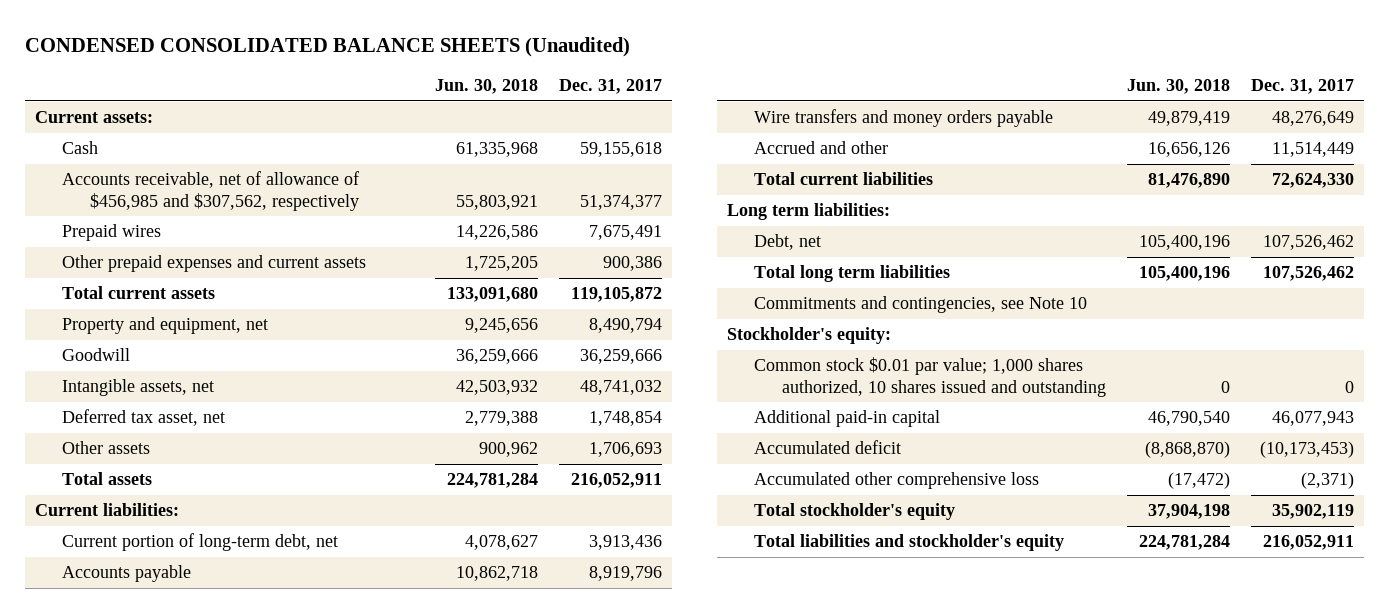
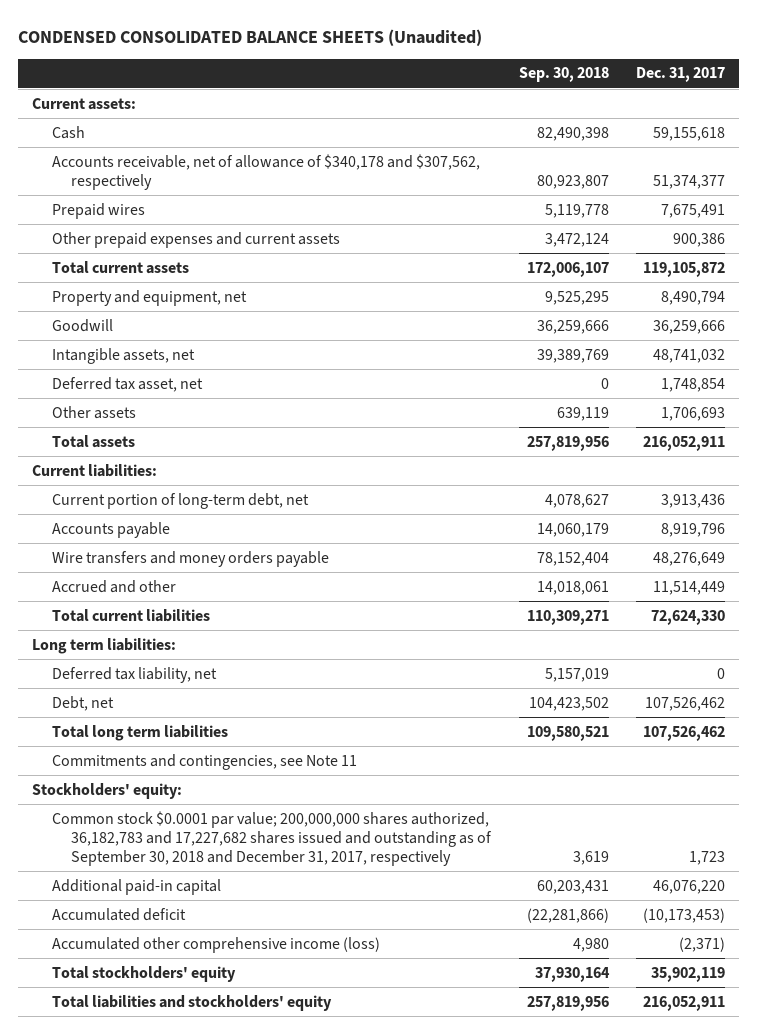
- | Jun. 30, 2018 | Dec. 31, 2017
+ | Sep. 30, 2018 | Dec. 31, 2017
- Accounts receivable, net of allowance of $456,985 and $307,562, respectively | 55,803,921 | 51,374,377
+ Accounts receivable, net of allowance of $340,178 and $307,562, respectively | 80,923,807 | 51,374,377
+ Deferred tax liability, net | 5,157,019 | 0
- Commitments and contingencies, see Note 10
- Stockholder's equity:
- Common stock $0.01 par value; 1,000 shares authorized, 10 shares issued and outstanding | 0 | 0
- Additional paid-in capital | 46,790,540 | 46,077,943
+ Commitments and contingencies, see Note 11
+ Stockholders' equity:
+ Common stock $0.0001 par value; 200,000,000 shares authorized, 36,182,783 and 17,227,682 shares issued and outstanding as of September 30, 2018 and December 31, 2017, respectively | 3,619 | 1,723
+ Additional paid-in capital | 60,203,431 | 46,076,220
- Accumulated other comprehensive loss | (17,472) | (2,371)
- Total stockholder's equity | 37,904,198 | 35,902,119
- Total liabilities and stockholder's equity | 224,781,284 | 216,052,911
+ Accumulated other comprehensive income (loss) | 4,980 | (2,371)
+ Total stockholders' equity | 37,930,164 | 35,902,119
+ Total liabilities and stockholders' equity | 257,819,956 | 216,052,911

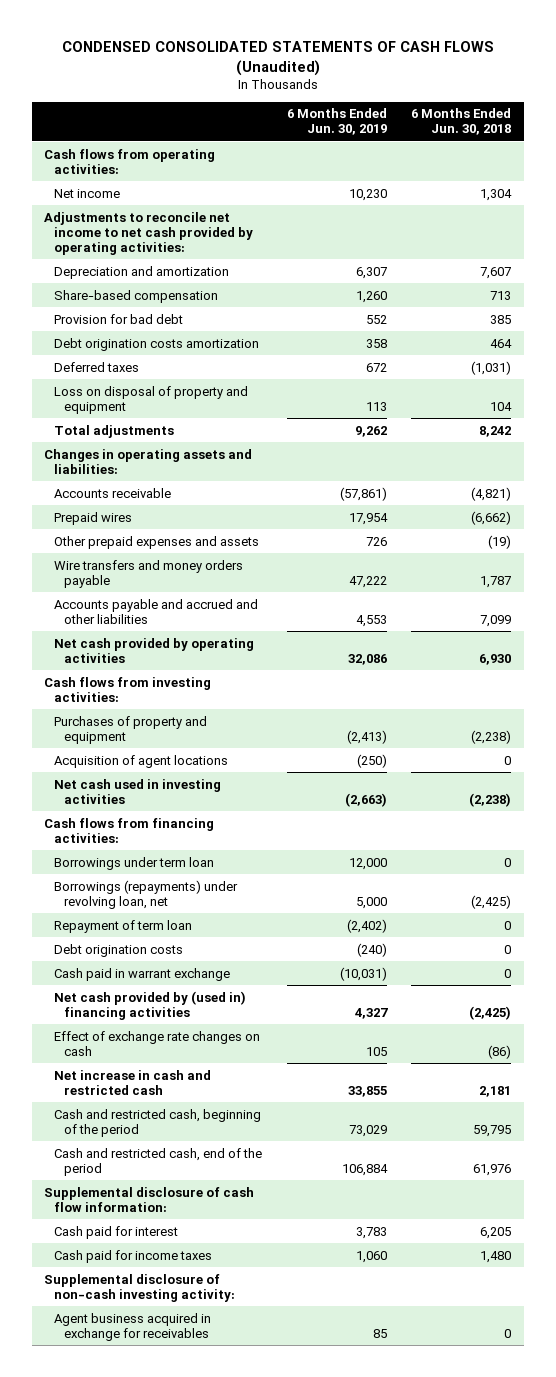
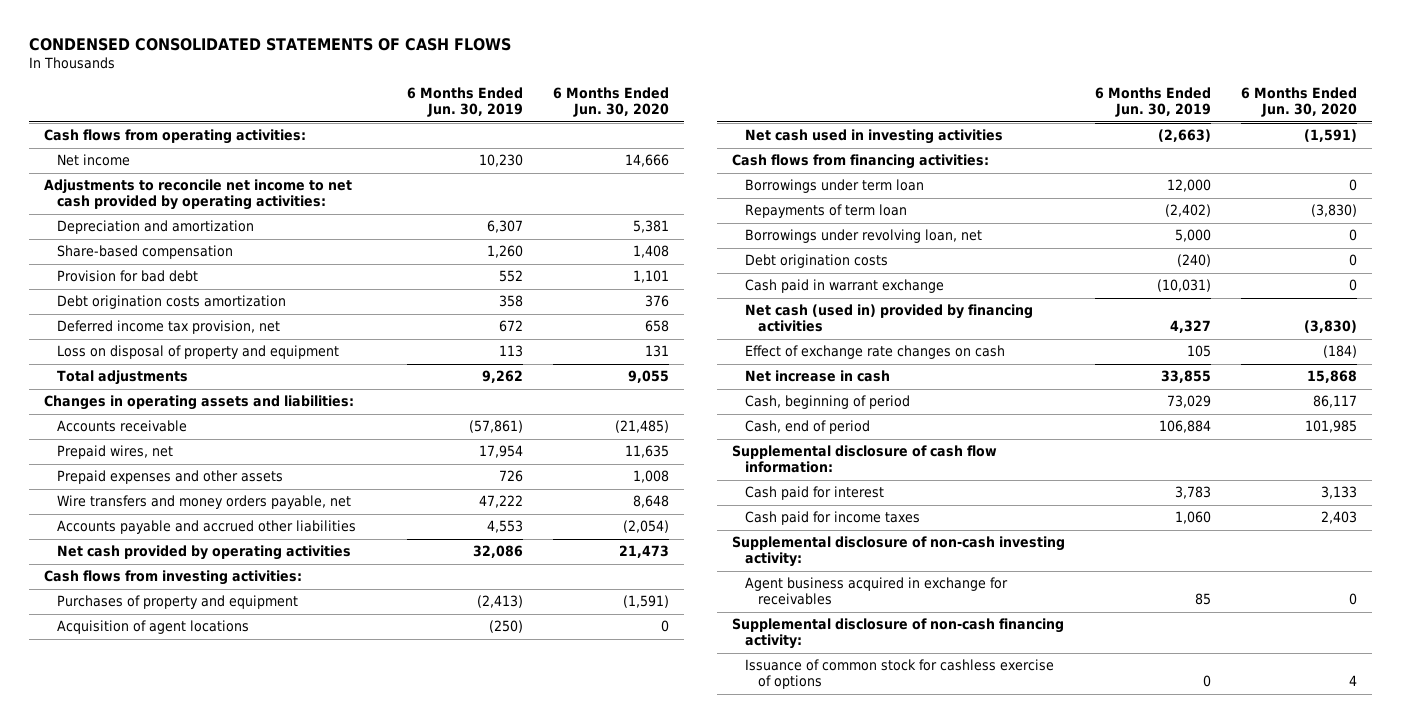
- CONDENSED CONSOLIDATED STATEMENTS OF CASH FLOWS (Unaudited)
+ CONDENSED CONSOLIDATED STATEMENTS OF CASH FLOWS
- | 6 Months Ended Jun. 30, 2019 | 6 Months Ended Jun. 30, 2018
+ | 6 Months Ended Jun. 30, 2019 | 6 Months Ended Jun. 30, 2020
- Deferred taxes | 672 | (1,031)
+ Deferred income tax provision, net | 672 | 658
- Prepaid wires | 17,954 | (6,662)
- Other prepaid expenses and assets | 726 | (19)
- Wire transfers and money orders payable | 47,222 | 1,787
- Accounts payable and accrued and other liabilities | 4,553 | 7,099
+ Prepaid wires, net | 17,954 | 11,635
+ Prepaid expenses and other assets | 726 | 1,008
+ Wire transfers and money orders payable, net | 47,222 | 8,648
+ Accounts payable and accrued other liabilities | 4,553 | (2,054)
- Borrowings (repayments) under revolving loan, net | 5,000 | (2,425)
- Repayment of term loan | (2,402) | 0
+ Repayments of term loan | (2,402) | (3,830)
+ Borrowings under revolving loan, net | 5,000 | 0
- Net cash provided by (used in) financing activities | 4,327 | (2,425)
+ Net cash (used in) provided by financing activities | 4,327 | (3,830)
- Net increase in cash and restricted cash | 33,855 | 2,181
- Cash and restricted cash, beginning of the period | 73,029 | 59,795
- Cash and restricted cash, end of the period | 106,884 | 61,976
+ Net increase in cash | 33,855 | 15,868
+ Cash, beginning of period | 73,029 | 86,117
+ Cash, end of period | 106,884 | 101,985
+ Supplemental disclosure of non-cash financing activity:
+ Issuance of common stock for cashless exercise of options | 0 | 4

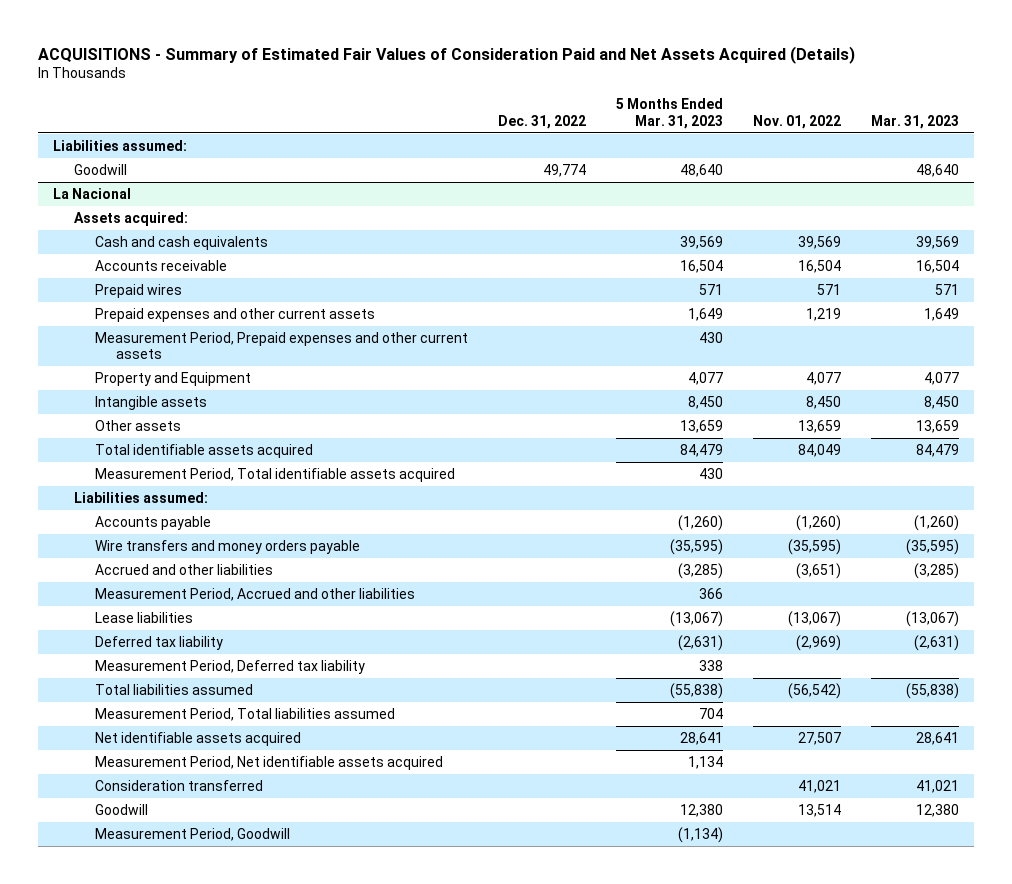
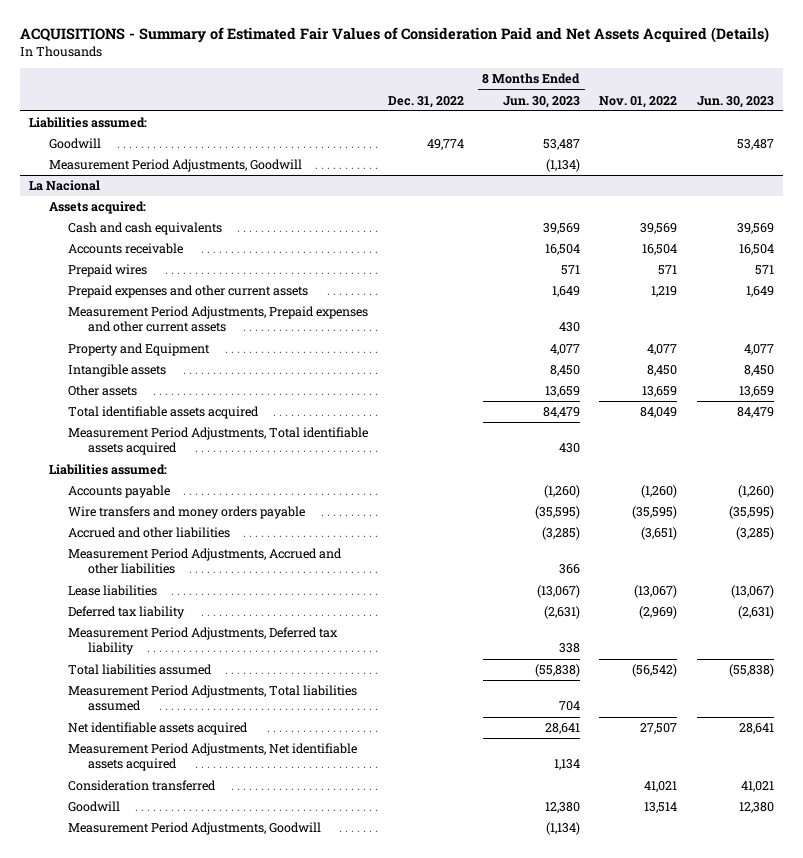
- | Dec. 31, 2022 | 5 Months Ended Mar. 31, 2023 | Nov. 01, 2022 | Mar. 31, 2023
+ | Dec. 31, 2022 | 8 Months Ended Jun. 30, 2023 | Nov. 01, 2022 | Jun. 30, 2023
+ Measurement Period Adjustments, Goodwill | | (1,134) | |
@ La Nacional
- Measurement Period, Prepaid expenses and other current assets | | 430 | |
+ Measurement Period Adjustments, Prepaid expenses and other current assets | | 430 | |
- Measurement Period, Total identifiable assets acquired | | 430 | |
+ Measurement Period Adjustments, Total identifiable assets acquired | | 430 | |
- Measurement Period, Accrued and other liabilities | | 366 | |
+ Measurement Period Adjustments, Accrued and other liabilities | | 366 | |
- Measurement Period, Deferred tax liability | | 338 | |
+ Measurement Period Adjustments, Deferred tax liability | | 338 | |
- Measurement Period, Total liabilities assumed | | 704 | |
+ Measurement Period Adjustments, Total liabilities assumed | | 704 | |
- Measurement Period, Net identifiable assets acquired | | 1,134 | |
+ Measurement Period Adjustments, Net identifiable assets acquired | | 1,134 | |
- Measurement Period, Goodwill | | (1,134) | |
+ Measurement Period Adjustments, Goodwill | | (1,134) | |

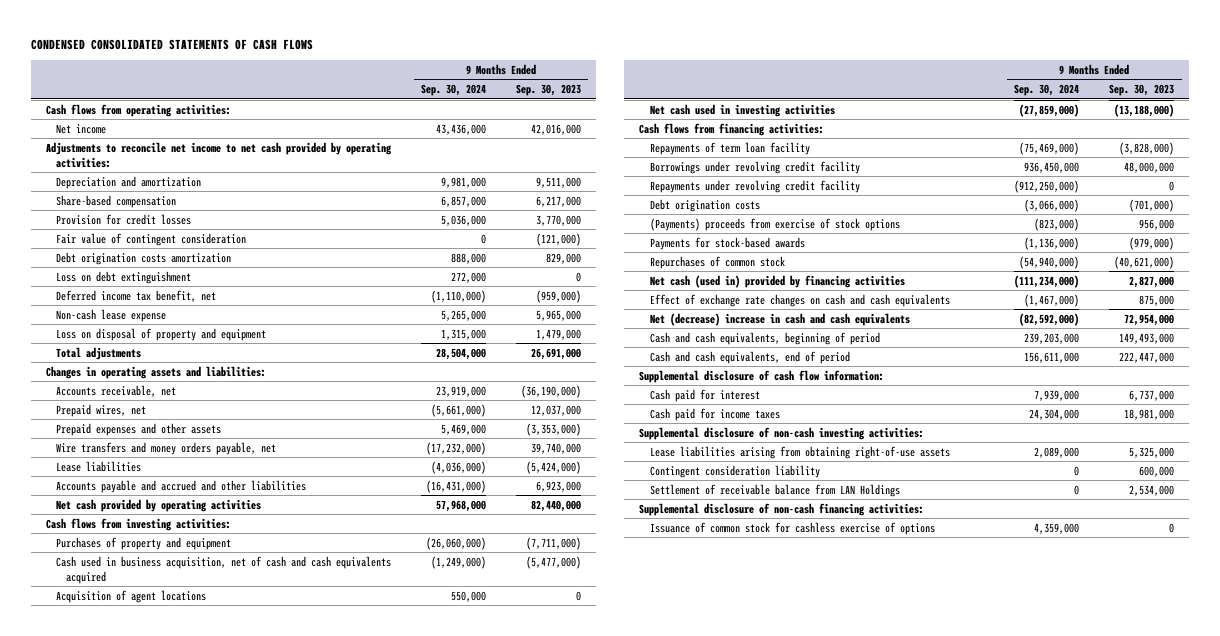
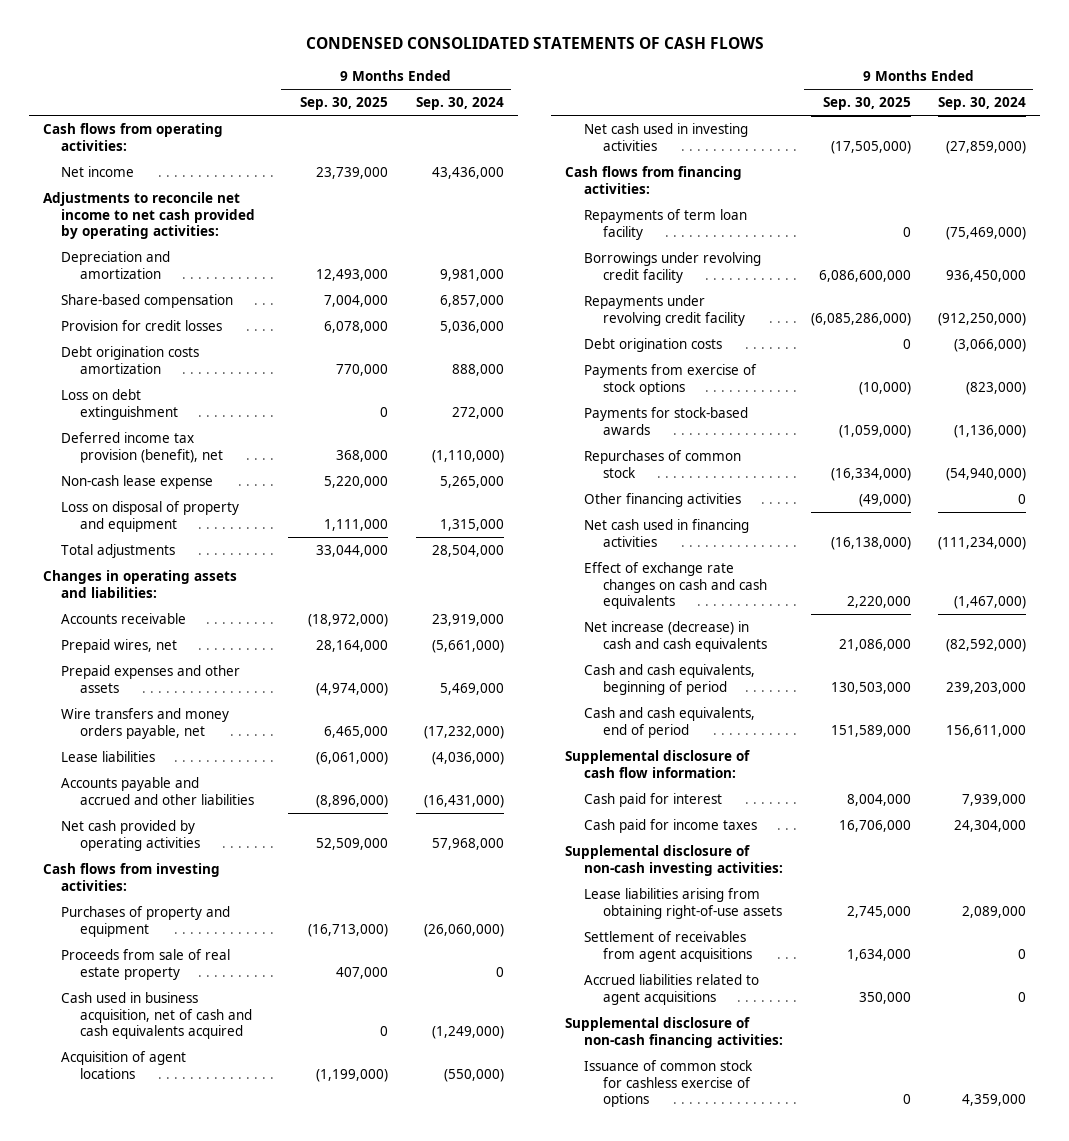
- | 9 Months Ended Sep. 30, 2024 | 9 Months Ended Sep. 30, 2023
+ | 9 Months Ended Sep. 30, 2025 | 9 Months Ended Sep. 30, 2024
- Fair value of contingent consideration | 0 | (121,000)
- Deferred income tax benefit, net | (1,110,000) | (959,000)
+ Deferred income tax provision (benefit), net | 368,000 | (1,110,000)
- Accounts receivable, net | 23,919,000 | (36,190,000)
+ Accounts receivable | (18,972,000) | 23,919,000
+ Proceeds from sale of real estate property | 407,000 | 0
- Acquisition of agent locations | 550,000 | 0
+ Acquisition of agent locations | (1,199,000) | (550,000)
- (Payments) proceeds from exercise of stock options | (823,000) | 956,000
+ Payments from exercise of stock options | (10,000) | (823,000)
- Net cash (used in) provided by financing activities | (111,234,000) | 2,827,000
+ Other financing activities | (49,000) | 0
+ Net cash used in financing activities | (16,138,000) | (111,234,000)
- Net (decrease) increase in cash and cash equivalents | (82,592,000) | 72,954,000
+ Net increase (decrease) in cash and cash equivalents | 21,086,000 | (82,592,000)
- Contingent consideration liability | 0 | 600,000
- Settlement of receivable balance from LAN Holdings | 0 | 2,534,000
+ Settlement of receivables from agent acquisitions | 1,634,000 | 0
+ Accrued liabilities related to agent acquisitions | 350,000 | 0

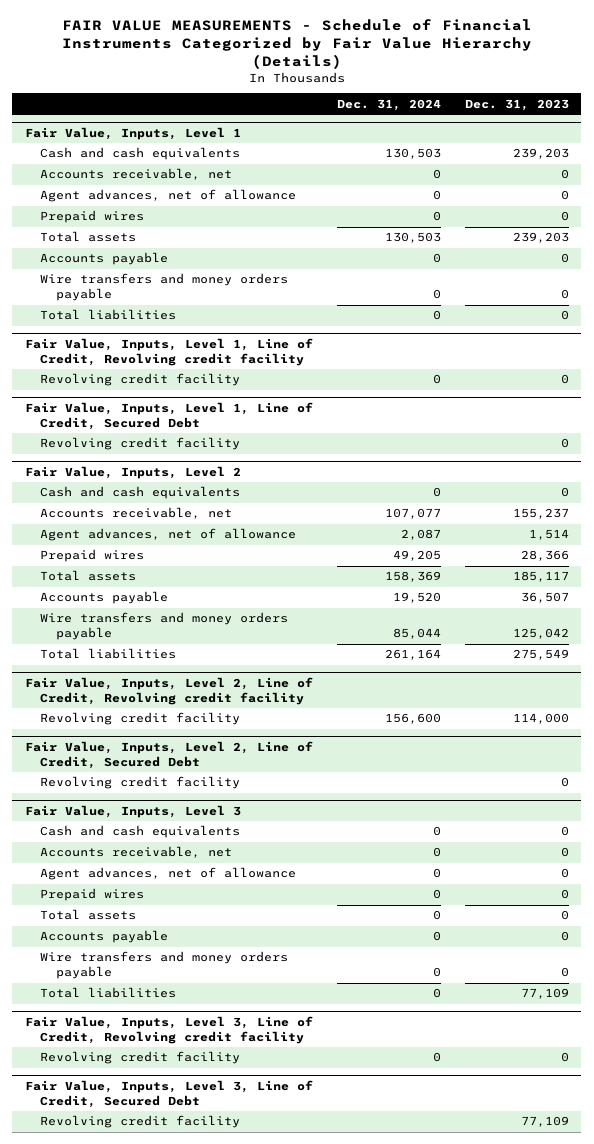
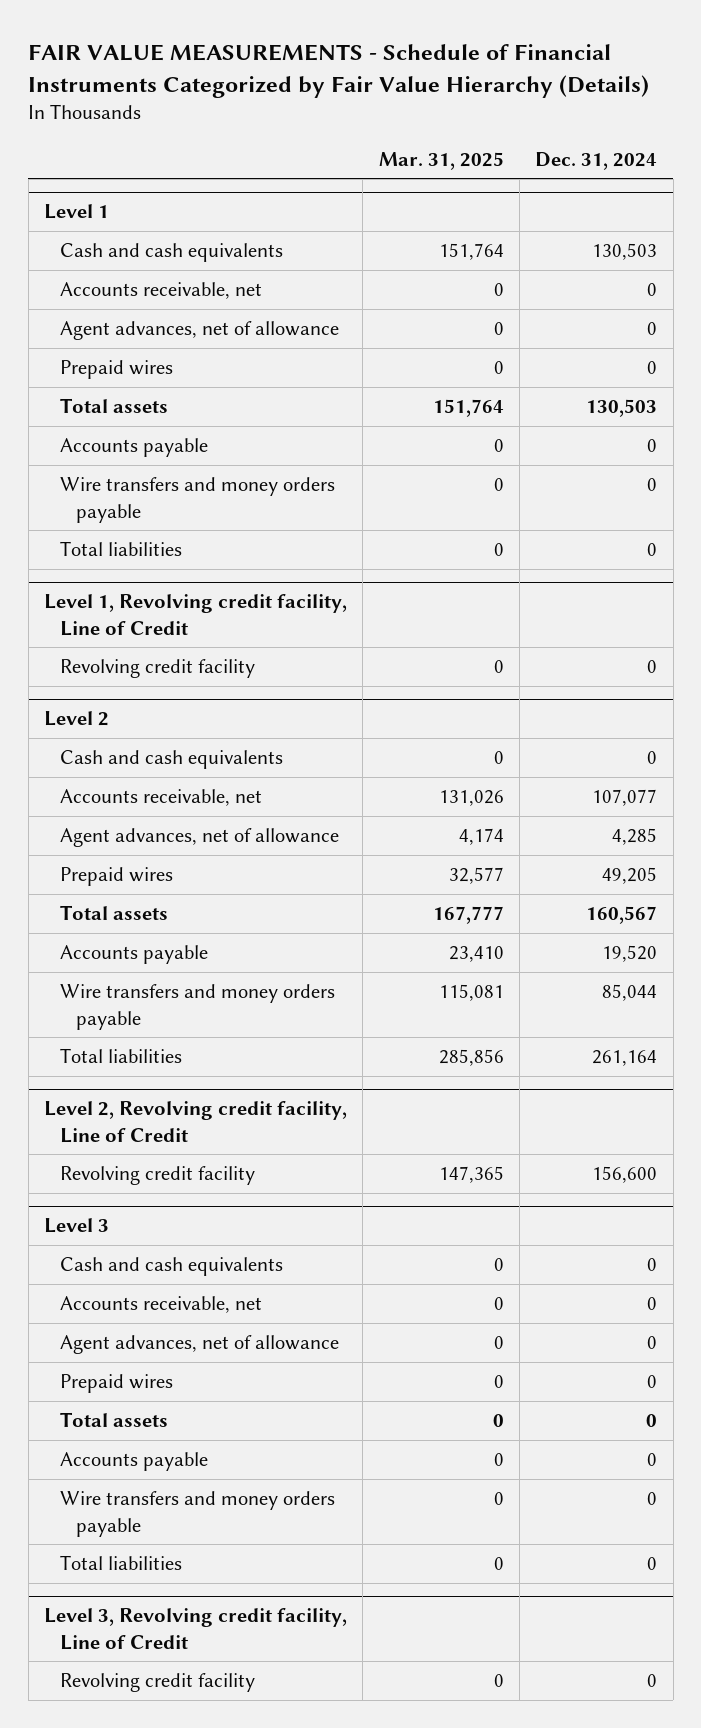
- | Dec. 31, 2024 | Dec. 31, 2023
+ | Mar. 31, 2025 | Dec. 31, 2024
- Fair Value, Inputs, Level 1
+ Level 1
- Fair Value, Inputs, Level 1, Line of Credit, Revolving credit facility
+ Level 1, Revolving credit facility, Line of Credit
- Fair Value, Inputs, Level 1, Line of Credit, Secured Debt
- Revolving credit facility | | 0
- Fair Value, Inputs, Level 2
+ Level 2
- Agent advances, net of allowance | 2,087 | 1,514
+ Agent advances, net of allowance | 4,174 | 4,285
- Total assets | 158,369 | 185,117
+ Total assets | 167,777 | 160,567
- Fair Value, Inputs, Level 2, Line of Credit, Revolving credit facility
+ Level 2, Revolving credit facility, Line of Credit
- Fair Value, Inputs, Level 2, Line of Credit, Secured Debt
- Revolving credit facility | | 0
- Fair Value, Inputs, Level 3
+ Level 3
- Fair Value, Inputs, Level 3, Line of Credit, Revolving credit facility
+ Level 3, Revolving credit facility, Line of Credit
- Fair Value, Inputs, Level 3, Line of Credit, Secured Debt
- Revolving credit facility | | 77,109

